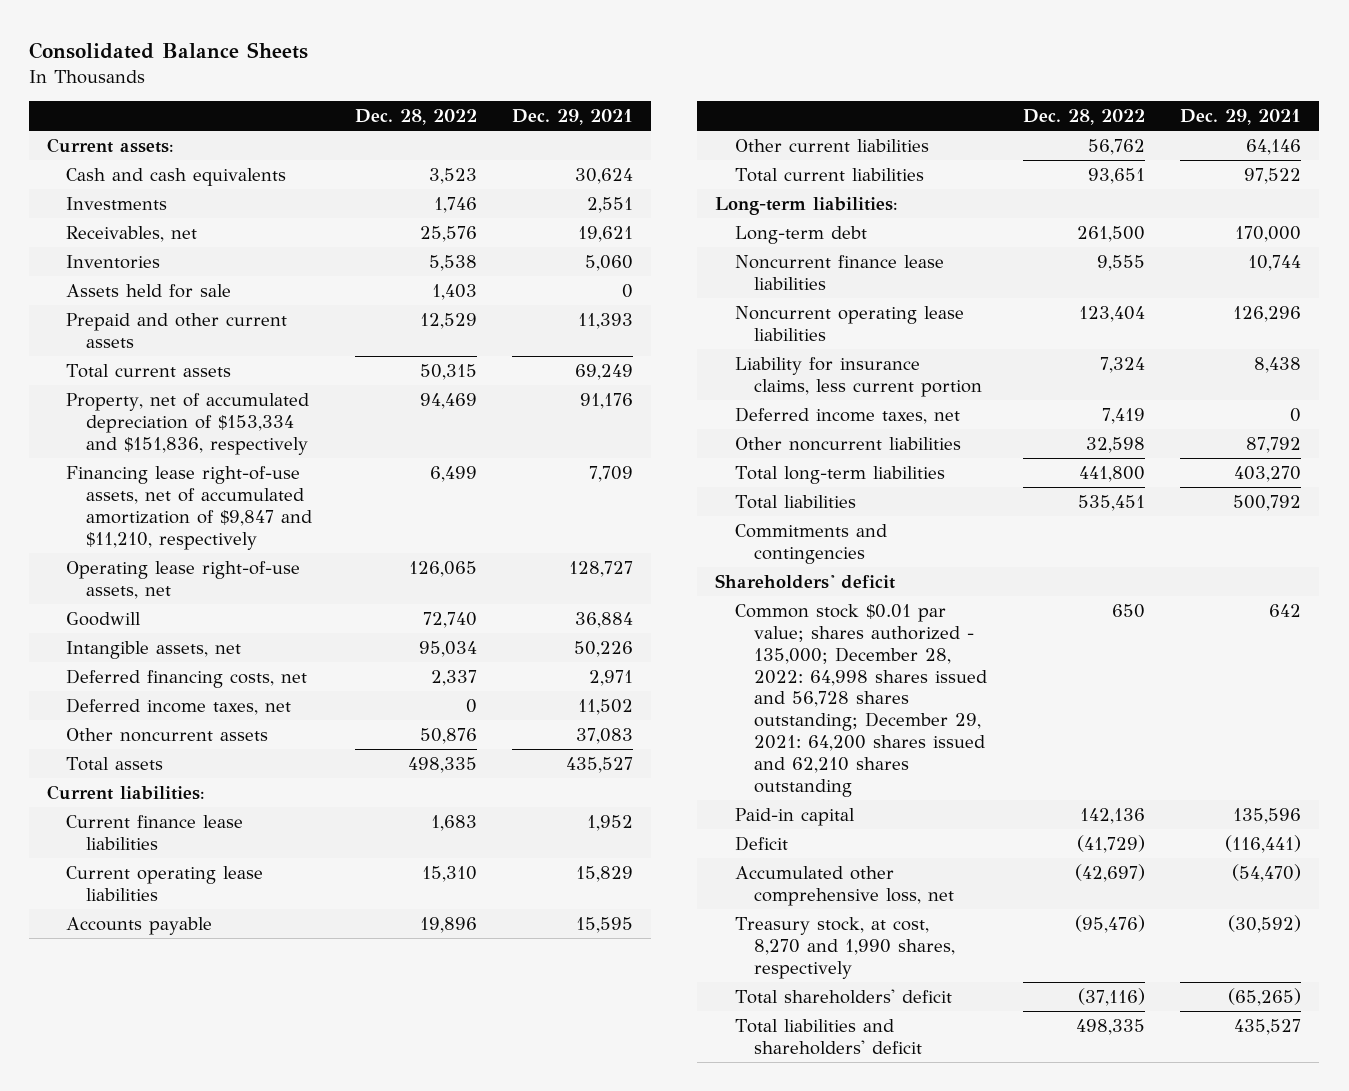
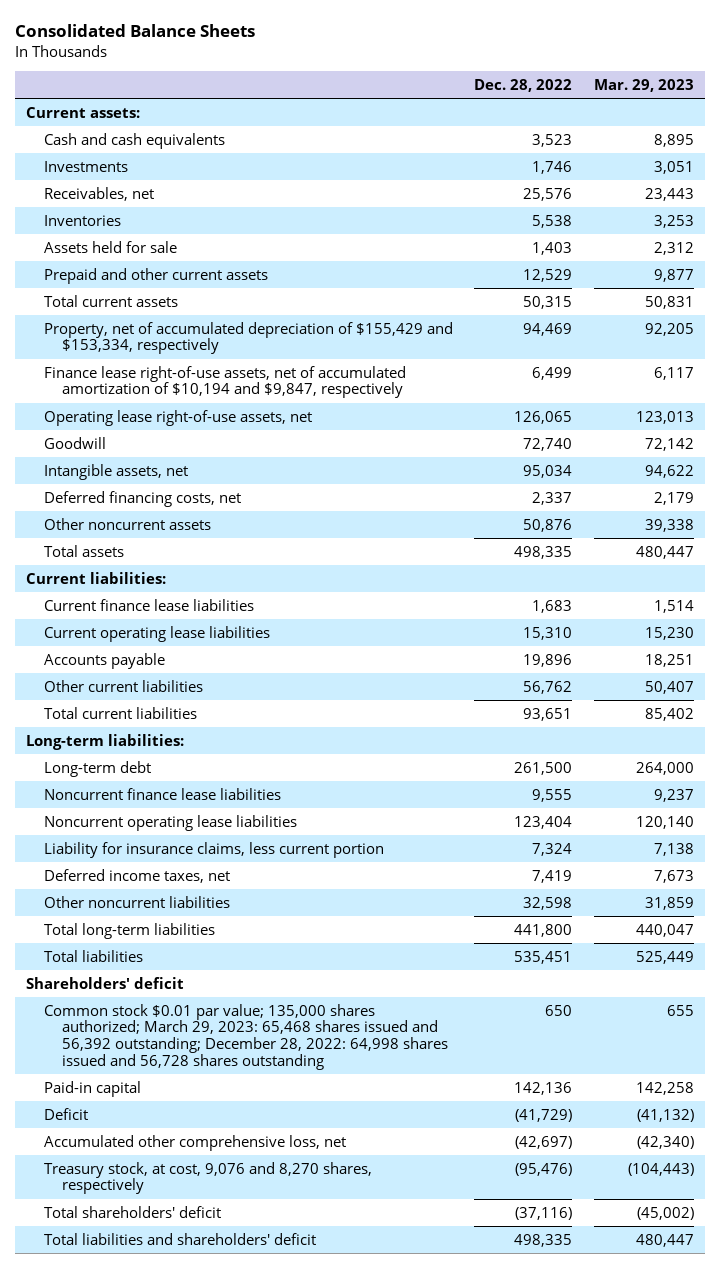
- | Dec. 28, 2022 | Dec. 29, 2021
+ | Dec. 28, 2022 | Mar. 29, 2023
- Property, net of accumulated depreciation of $153,334 and $151,836, respectively | 94,469 | 91,176
- Financing lease right-of-use assets, net of accumulated amortization of $9,847 and $11,210, respectively | 6,499 | 7,709
+ Property, net of accumulated depreciation of $155,429 and $153,334, respectively | 94,469 | 92,205
+ Finance lease right-of-use assets, net of accumulated amortization of $10,194 and $9,847, respectively | 6,499 | 6,117
- Deferred income taxes, net | 0 | 11,502
- Commitments and contingencies
- Common stock $0.01 par value; shares authorized - 135,000; December 28, 2022: 64,998 shares issued and 56,728 shares outstanding; December 29, 2021: 64,200 shares issued and 62,210 shares outstanding | 650 | 642
+ Common stock $0.01 par value; 135,000 shares authorized; March 29, 2023: 65,468 shares issued and 56,392 outstanding; December 28, 2022: 64,998 shares issued and 56,728 shares outstanding | 650 | 655
- Treasury stock, at cost, 8,270 and 1,990 shares, respectively | (95,476) | (30,592)
+ Treasury stock, at cost, 9,076 and 8,270 shares, respectively | (95,476) | (104,443)

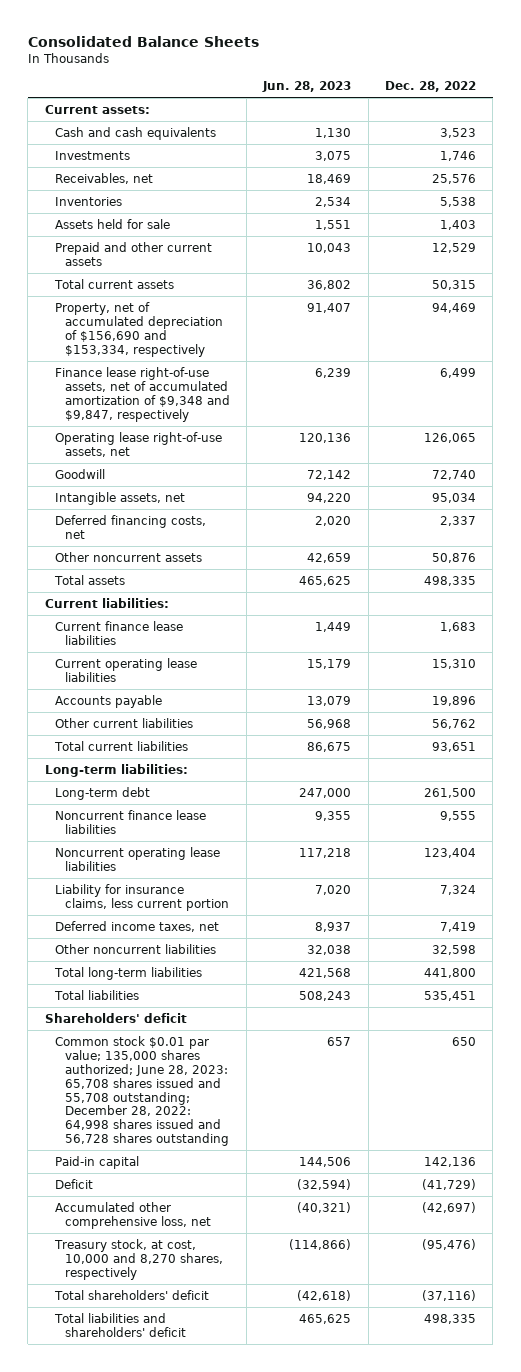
- | Dec. 28, 2022 | Mar. 29, 2023
+ | Jun. 28, 2023 | Dec. 28, 2022
- Property, net of accumulated depreciation of $155,429 and $153,334, respectively | 94,469 | 92,205
- Finance lease right-of-use assets, net of accumulated amortization of $10,194 and $9,847, respectively | 6,499 | 6,117
+ Property, net of accumulated depreciation of $156,690 and $153,334, respectively | 91,407 | 94,469
+ Finance lease right-of-use assets, net of accumulated amortization of $9,348 and $9,847, respectively | 6,239 | 6,499
- Common stock $0.01 par value; 135,000 shares authorized; March 29, 2023: 65,468 shares issued and 56,392 outstanding; December 28, 2022: 64,998 shares issued and 56,728 shares outstanding | 650 | 655
+ Common stock $0.01 par value; 135,000 shares authorized; June 28, 2023: 65,708 shares issued and 55,708 outstanding; December 28, 2022: 64,998 shares issued and 56,728 shares outstanding | 657 | 650
- Treasury stock, at cost, 9,076 and 8,270 shares, respectively | (95,476) | (104,443)
+ Treasury stock, at cost, 10,000 and 8,270 shares, respectively | (114,866) | (95,476)

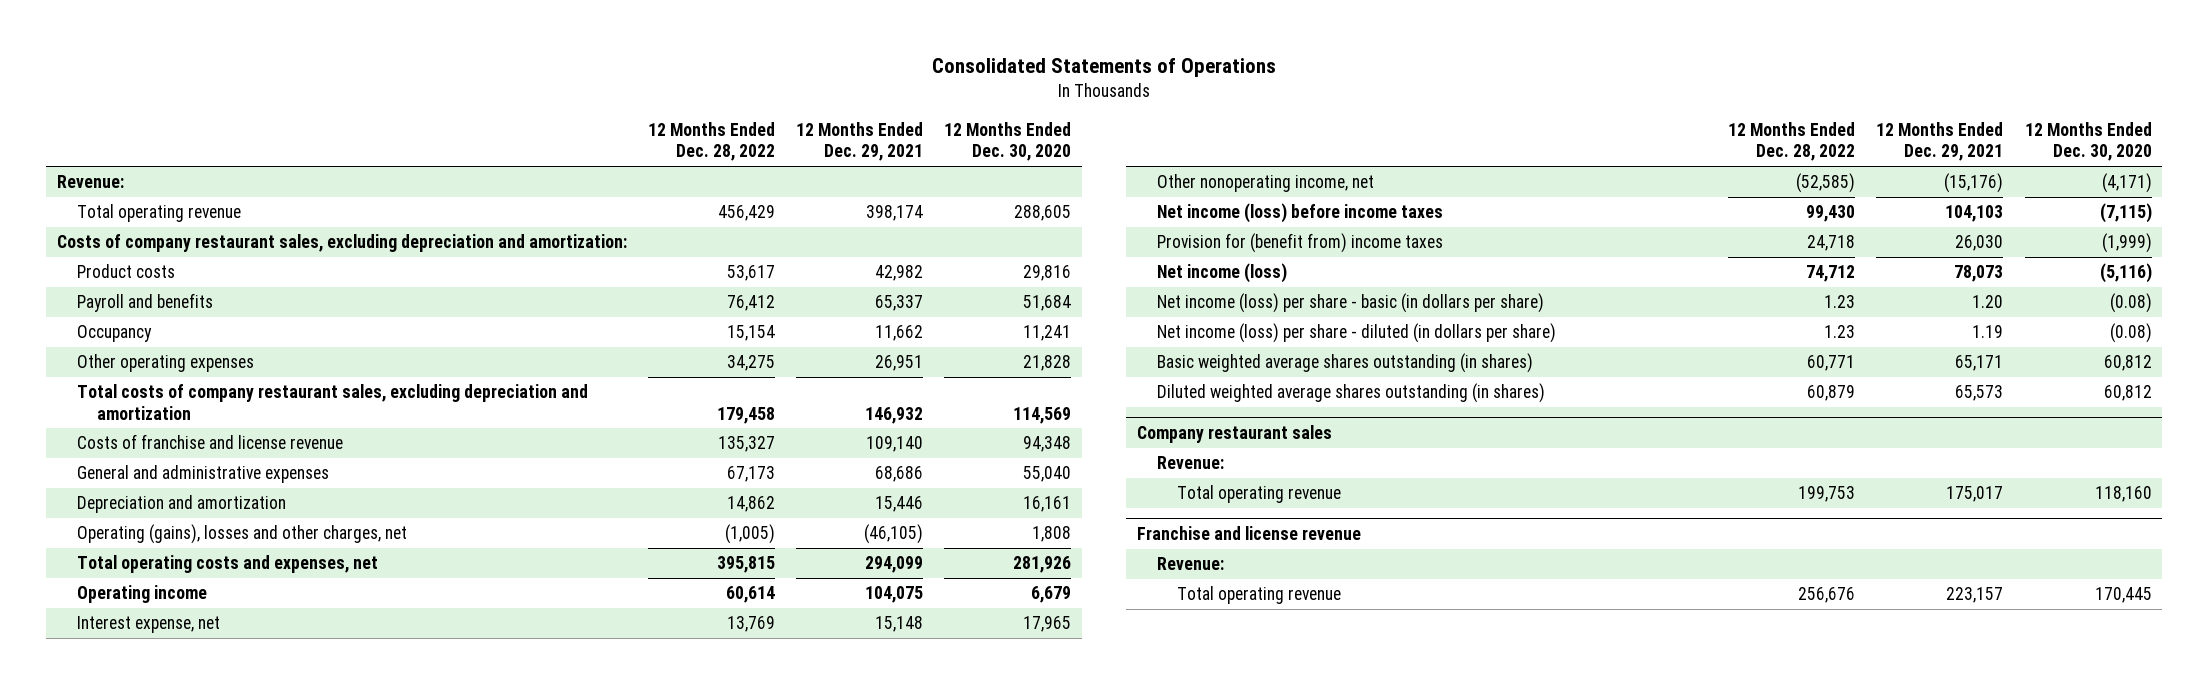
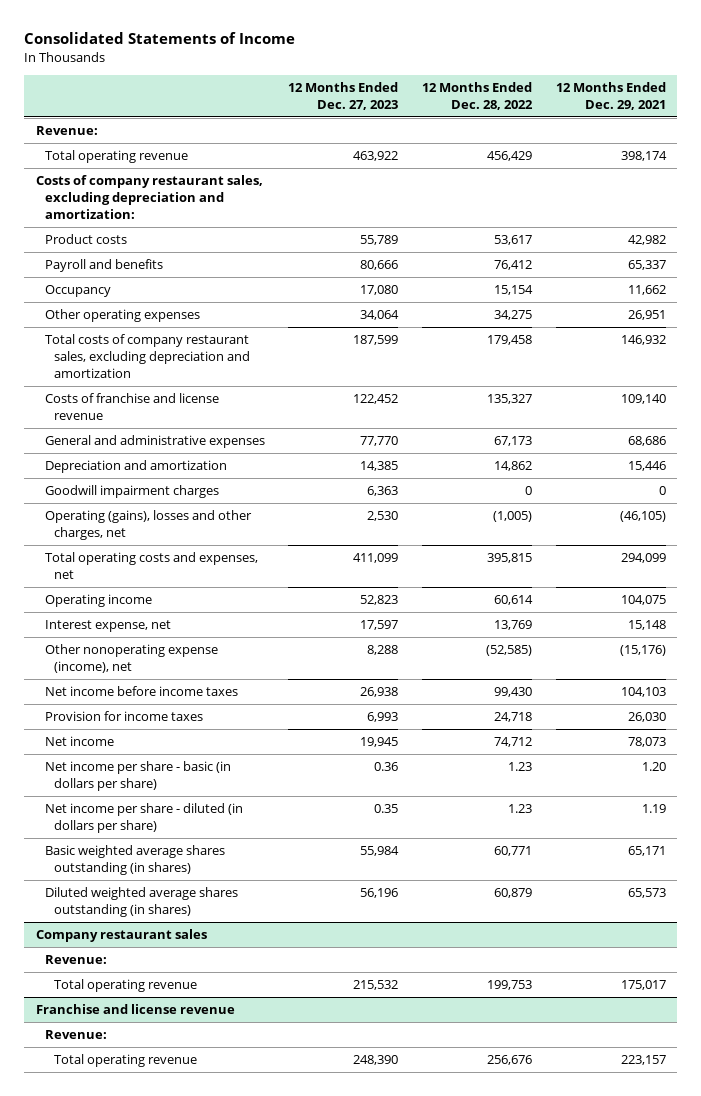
- Consolidated Statements of Operations
+ Consolidated Statements of Income
- | 12 Months Ended Dec. 28, 2022 | 12 Months Ended Dec. 29, 2021 | 12 Months Ended Dec. 30, 2020
+ | 12 Months Ended Dec. 27, 2023 | 12 Months Ended Dec. 28, 2022 | 12 Months Ended Dec. 29, 2021
+ Goodwill impairment charges | 6,363 | 0 | 0
- Other nonoperating income, net | (52,585) | (15,176) | (4,171)
- Net income (loss) before income taxes | 99,430 | 104,103 | (7,115)
- Provision for (benefit from) income taxes | 24,718 | 26,030 | (1,999)
- Net income (loss) | 74,712 | 78,073 | (5,116)
- Net income (loss) per share - basic (in dollars per share) | 1.23 | 1.20 | (0.08)
- Net income (loss) per share - diluted (in dollars per share) | 1.23 | 1.19 | (0.08)
+ Other nonoperating expense (income), net | 8,288 | (52,585) | (15,176)
+ Net income before income taxes | 26,938 | 99,430 | 104,103
+ Provision for income taxes | 6,993 | 24,718 | 26,030
+ Net income | 19,945 | 74,712 | 78,073
+ Net income per share - basic (in dollars per share) | 0.36 | 1.23 | 1.20
+ Net income per share - diluted (in dollars per share) | 0.35 | 1.23 | 1.19

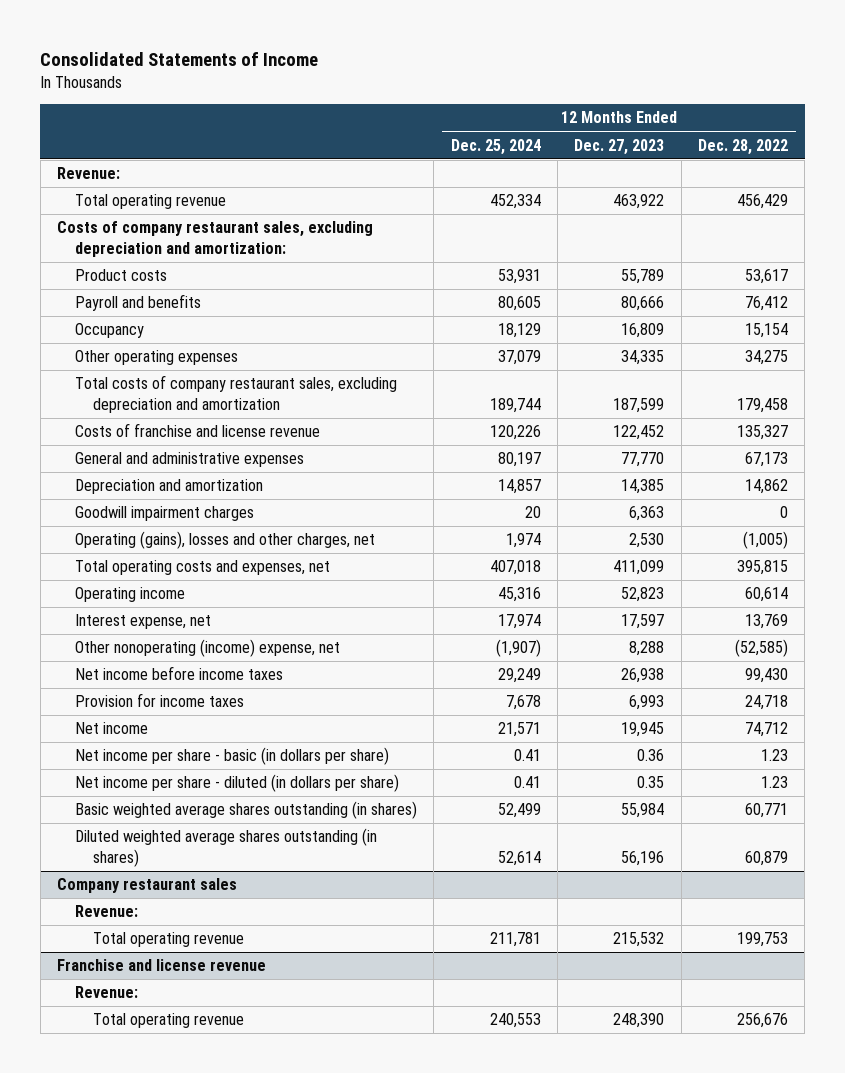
- | 12 Months Ended Dec. 27, 2023 | 12 Months Ended Dec. 28, 2022 | 12 Months Ended Dec. 29, 2021
+ | 12 Months Ended Dec. 25, 2024 | 12 Months Ended Dec. 27, 2023 | 12 Months Ended Dec. 28, 2022
- Occupancy | 17,080 | 15,154 | 11,662
- Other operating expenses | 34,064 | 34,275 | 26,951
+ Occupancy | 18,129 | 16,809 | 15,154
+ Other operating expenses | 37,079 | 34,335 | 34,275
- Other nonoperating expense (income), net | 8,288 | (52,585) | (15,176)
+ Other nonoperating (income) expense, net | (1,907) | 8,288 | (52,585)

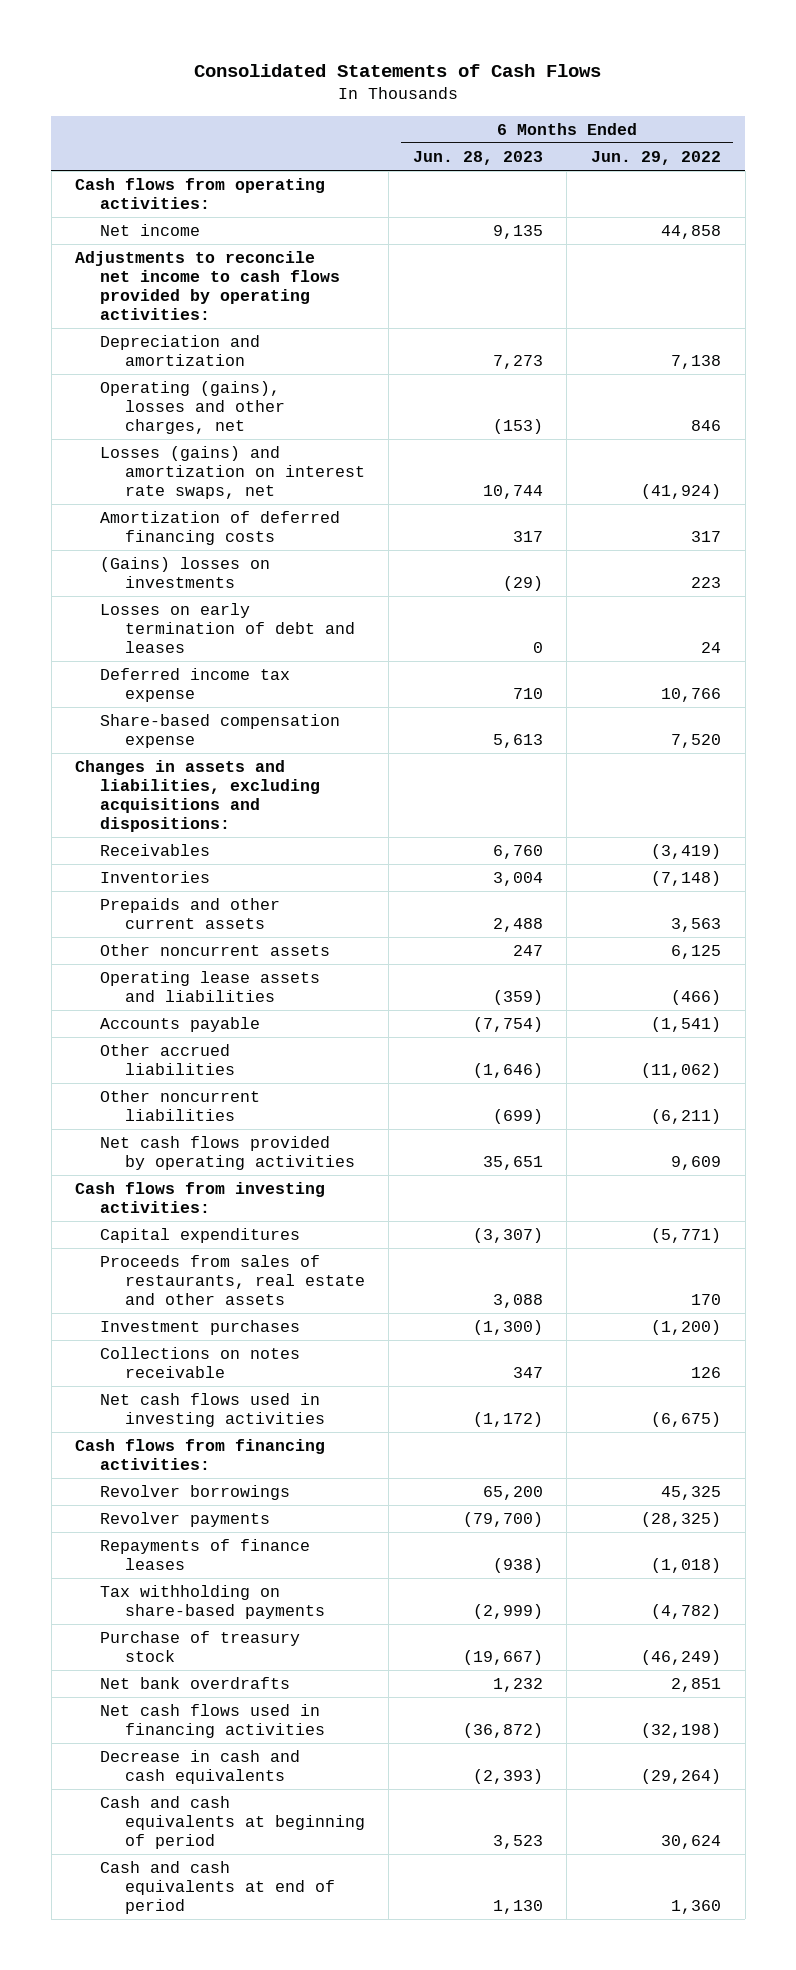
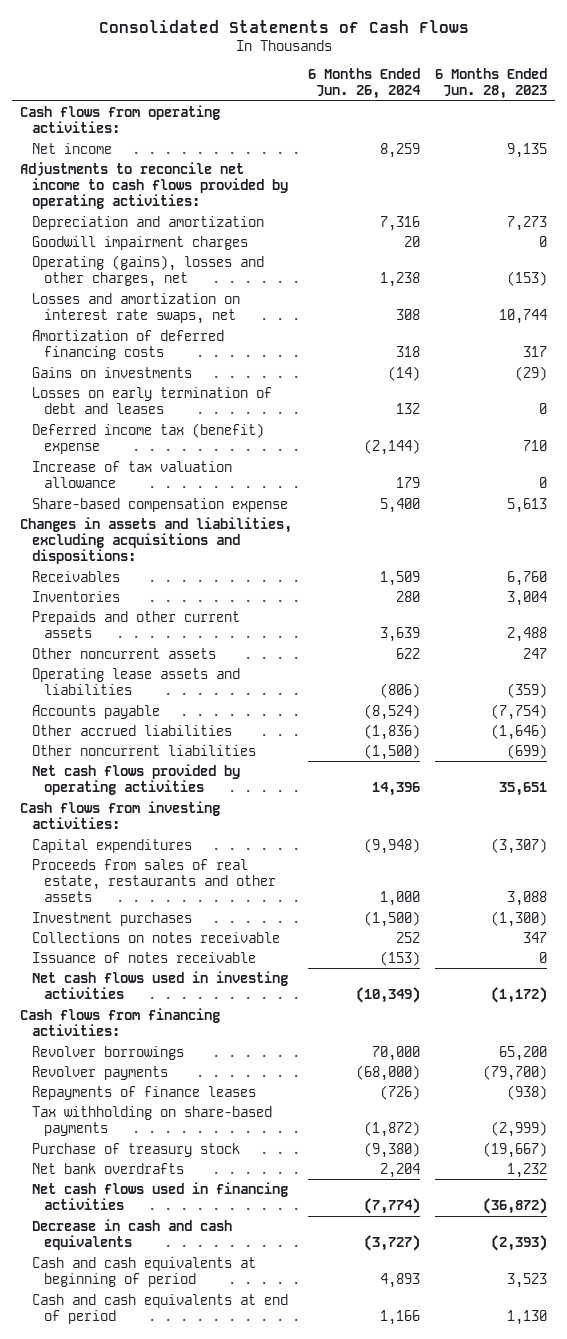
- | 6 Months Ended Jun. 28, 2023 | 6 Months Ended Jun. 29, 2022
+ | 6 Months Ended Jun. 26, 2024 | 6 Months Ended Jun. 28, 2023
+ Goodwill impairment charges | 20 | 0
- Losses (gains) and amortization on interest rate swaps, net | 10,744 | (41,924)
+ Losses and amortization on interest rate swaps, net | 308 | 10,744
- (Gains) losses on investments | (29) | 223
+ Gains on investments | (14) | (29)
- Deferred income tax expense | 710 | 10,766
+ Deferred income tax (benefit) expense | (2,144) | 710
+ Increase of tax valuation allowance | 179 | 0
- Proceeds from sales of restaurants, real estate and other assets | 3,088 | 170
+ Proceeds from sales of real estate, restaurants and other assets | 1,000 | 3,088
+ Issuance of notes receivable | (153) | 0

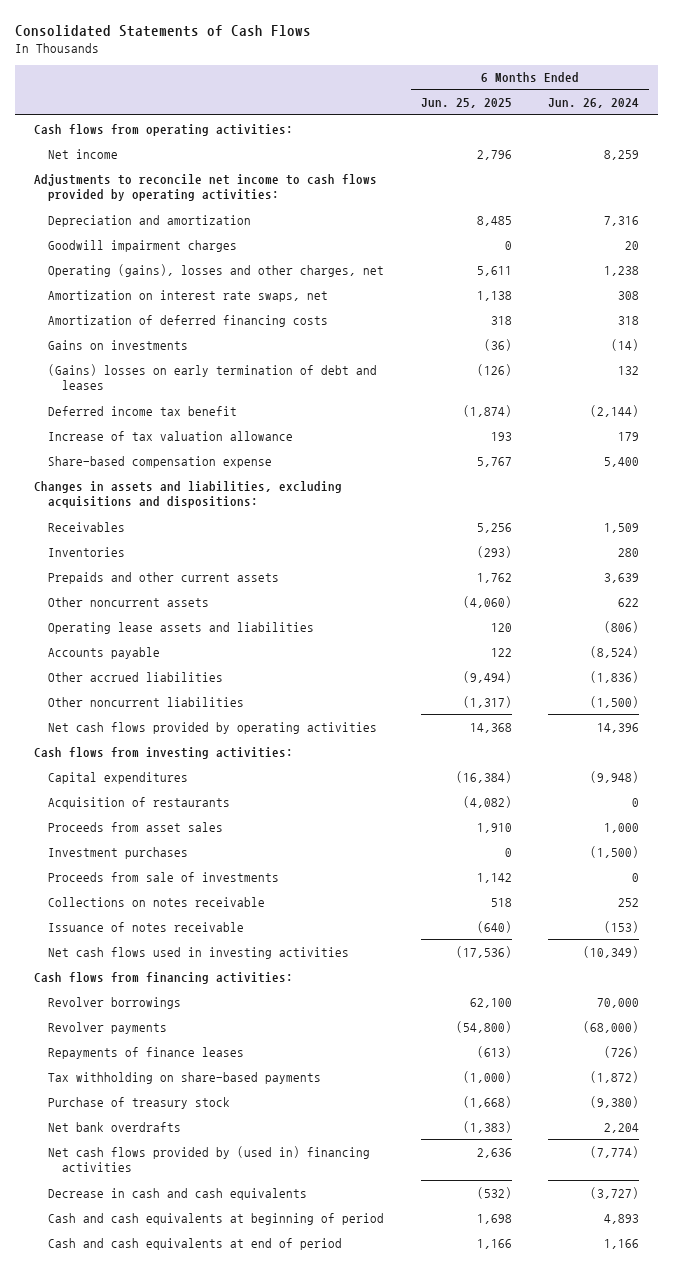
- | 6 Months Ended Jun. 26, 2024 | 6 Months Ended Jun. 28, 2023
+ | 6 Months Ended Jun. 25, 2025 | 6 Months Ended Jun. 26, 2024
- Losses and amortization on interest rate swaps, net | 308 | 10,744
+ Amortization on interest rate swaps, net | 1,138 | 308
- Losses on early termination of debt and leases | 132 | 0
- Deferred income tax (benefit) expense | (2,144) | 710
+ (Gains) losses on early termination of debt and leases | (126) | 132
+ Deferred income tax benefit | (1,874) | (2,144)
- Proceeds from sales of real estate, restaurants and other assets | 1,000 | 3,088
+ Acquisition of restaurants | (4,082) | 0
+ Proceeds from asset sales | 1,910 | 1,000
+ Proceeds from sale of investments | 1,142 | 0
- Net cash flows used in financing activities | (7,774) | (36,872)
+ Net cash flows provided by (used in) financing activities | 2,636 | (7,774)

